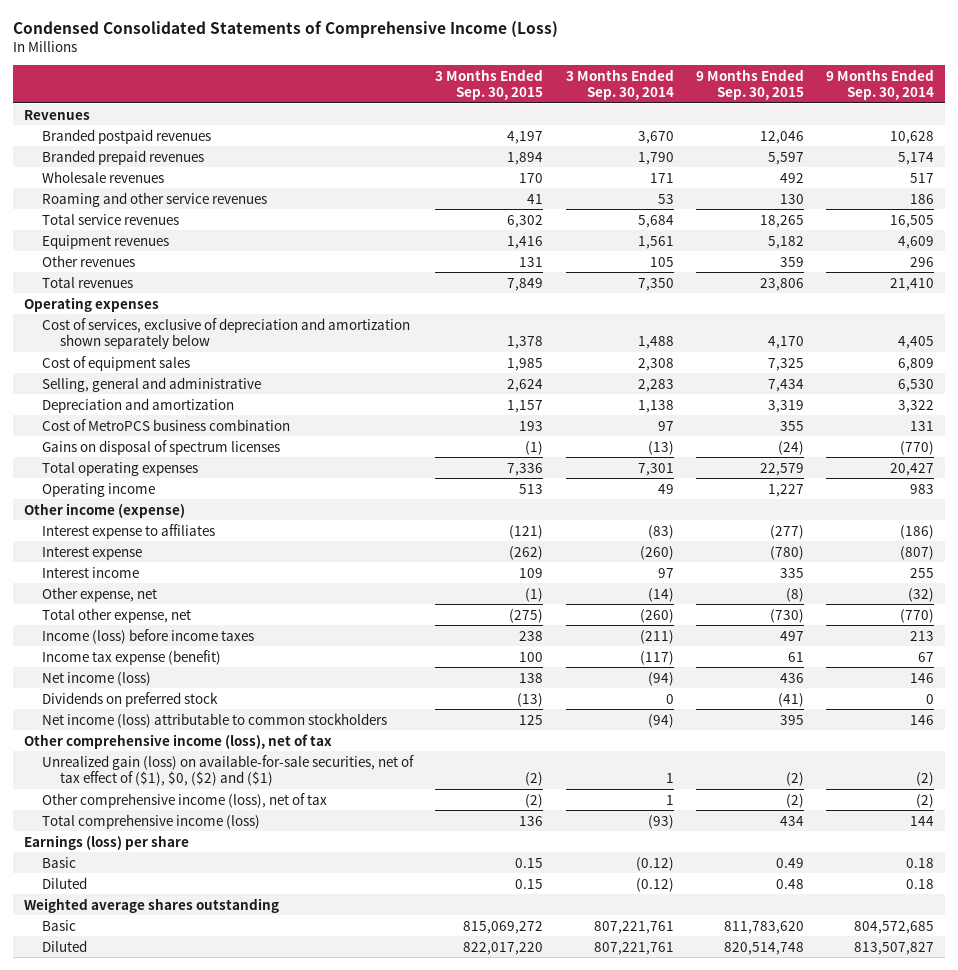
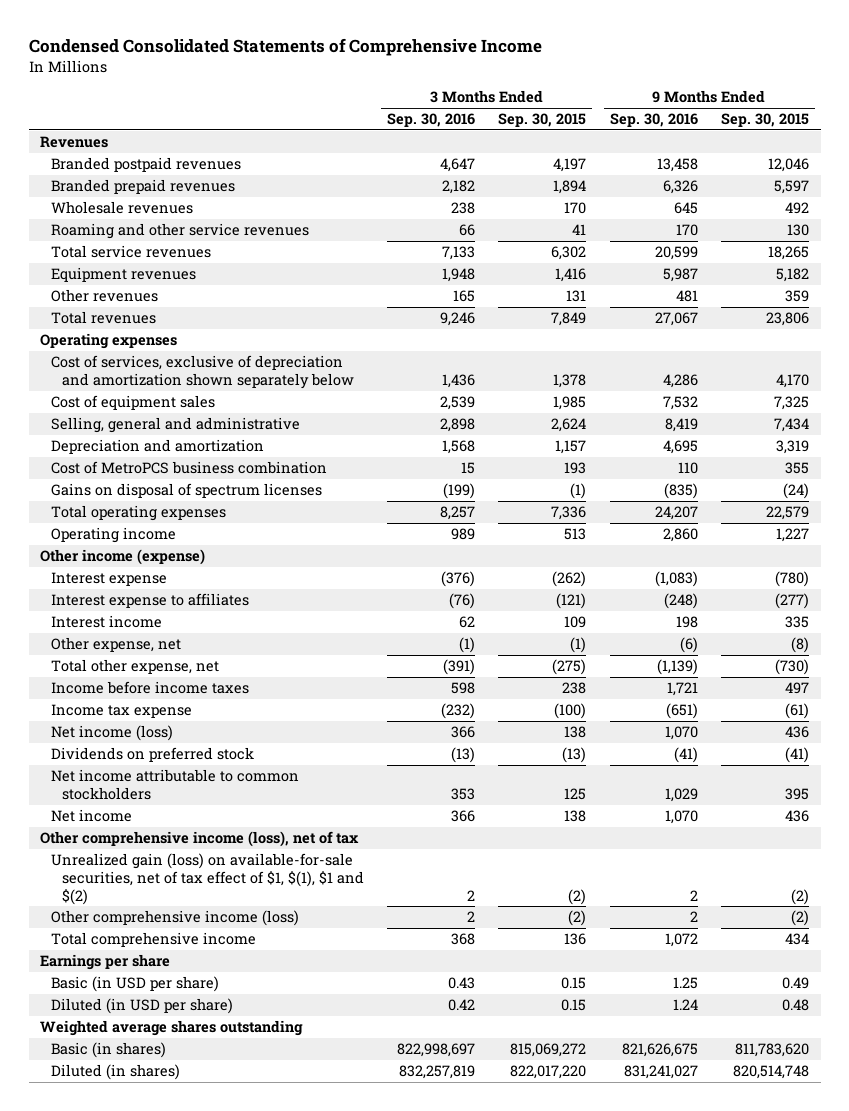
- Condensed Consolidated Statements of Comprehensive Income (Loss)
+ Condensed Consolidated Statements of Comprehensive Income
- | 3 Months Ended Sep. 30, 2015 | 3 Months Ended Sep. 30, 2014 | 9 Months Ended Sep. 30, 2015 | 9 Months Ended Sep. 30, 2014
+ | 3 Months Ended Sep. 30, 2016 | 3 Months Ended Sep. 30, 2015 | 9 Months Ended Sep. 30, 2016 | 9 Months Ended Sep. 30, 2015
moved down: Interest expense to affiliates | (76) | (121) | (248) | (277)
- Income (loss) before income taxes | 238 | (211) | 497 | 213
- Income tax expense (benefit) | 100 | (117) | 61 | 67
+ Income before income taxes | 598 | 238 | 1,721 | 497
+ Income tax expense | (232) | (100) | (651) | (61)
- Net income (loss) attributable to common stockholders | 125 | (94) | 395 | 146
+ Net income attributable to common stockholders | 353 | 125 | 1,029 | 395
+ Net income | 366 | 138 | 1,070 | 436
- Unrealized gain (loss) on available-for-sale securities, net of tax effect of ($1), $0, ($2) and ($1) | (2) | 1 | (2) | (2)
- Other comprehensive income (loss), net of tax | (2) | 1 | (2) | (2)
- Total comprehensive income (loss) | 136 | (93) | 434 | 144
- Earnings (loss) per share
- Basic | 0.15 | (0.12) | 0.49 | 0.18
- Diluted | 0.15 | (0.12) | 0.48 | 0.18
+ Unrealized gain (loss) on available-for-sale securities, net of tax effect of $1, $(1), $1 and $(2) | 2 | (2) | 2 | (2)
+ Other comprehensive income (loss) | 2 | (2) | 2 | (2)
+ Total comprehensive income | 368 | 136 | 1,072 | 434
+ Earnings per share
+ Basic (in USD per share) | 0.43 | 0.15 | 1.25 | 0.49
+ Diluted (in USD per share) | 0.42 | 0.15 | 1.24 | 0.48
- Basic | 815,069,272 | 807,221,761 | 811,783,620 | 804,572,685
- Diluted | 822,017,220 | 807,221,761 | 820,514,748 | 813,507,827
+ Basic (in shares) | 822,998,697 | 815,069,272 | 821,626,675 | 811,783,620
+ Diluted (in shares) | 832,257,819 | 822,017,220 | 831,241,027 | 820,514,748

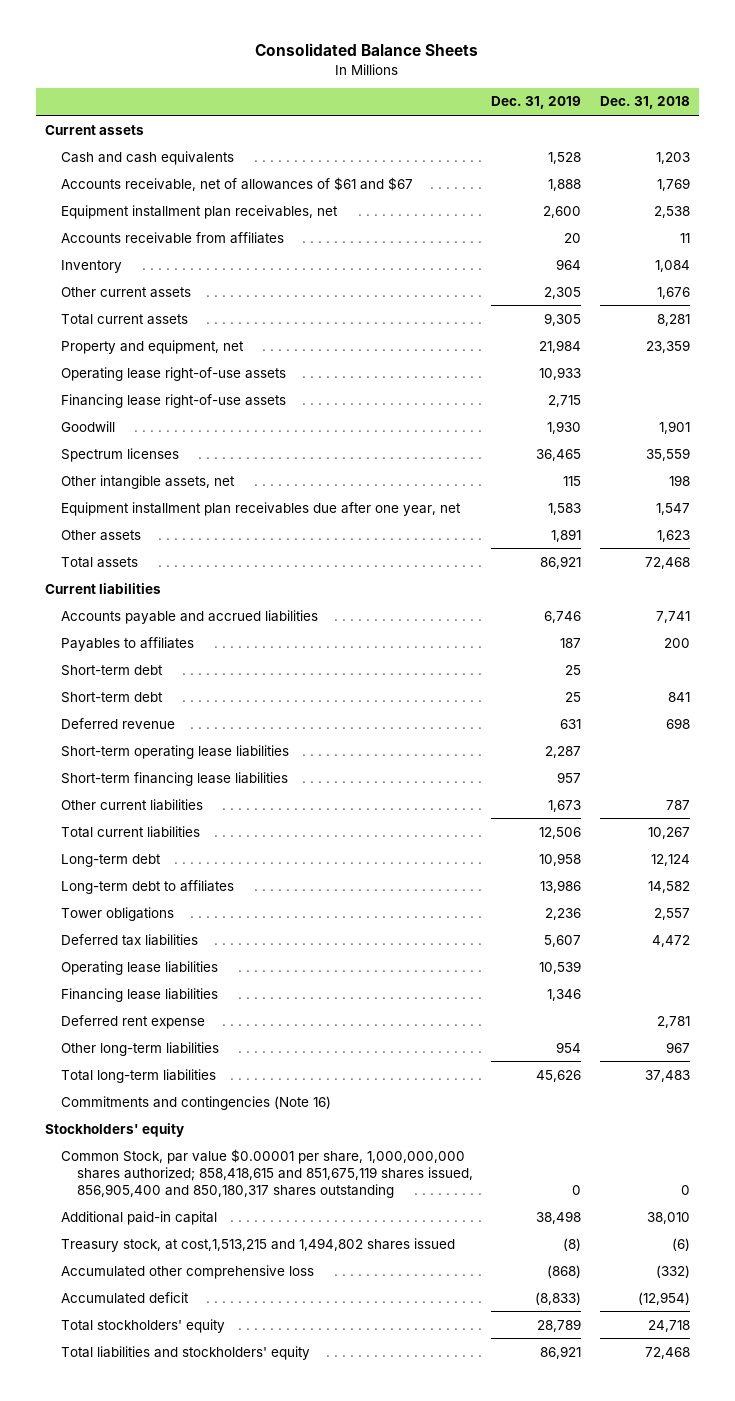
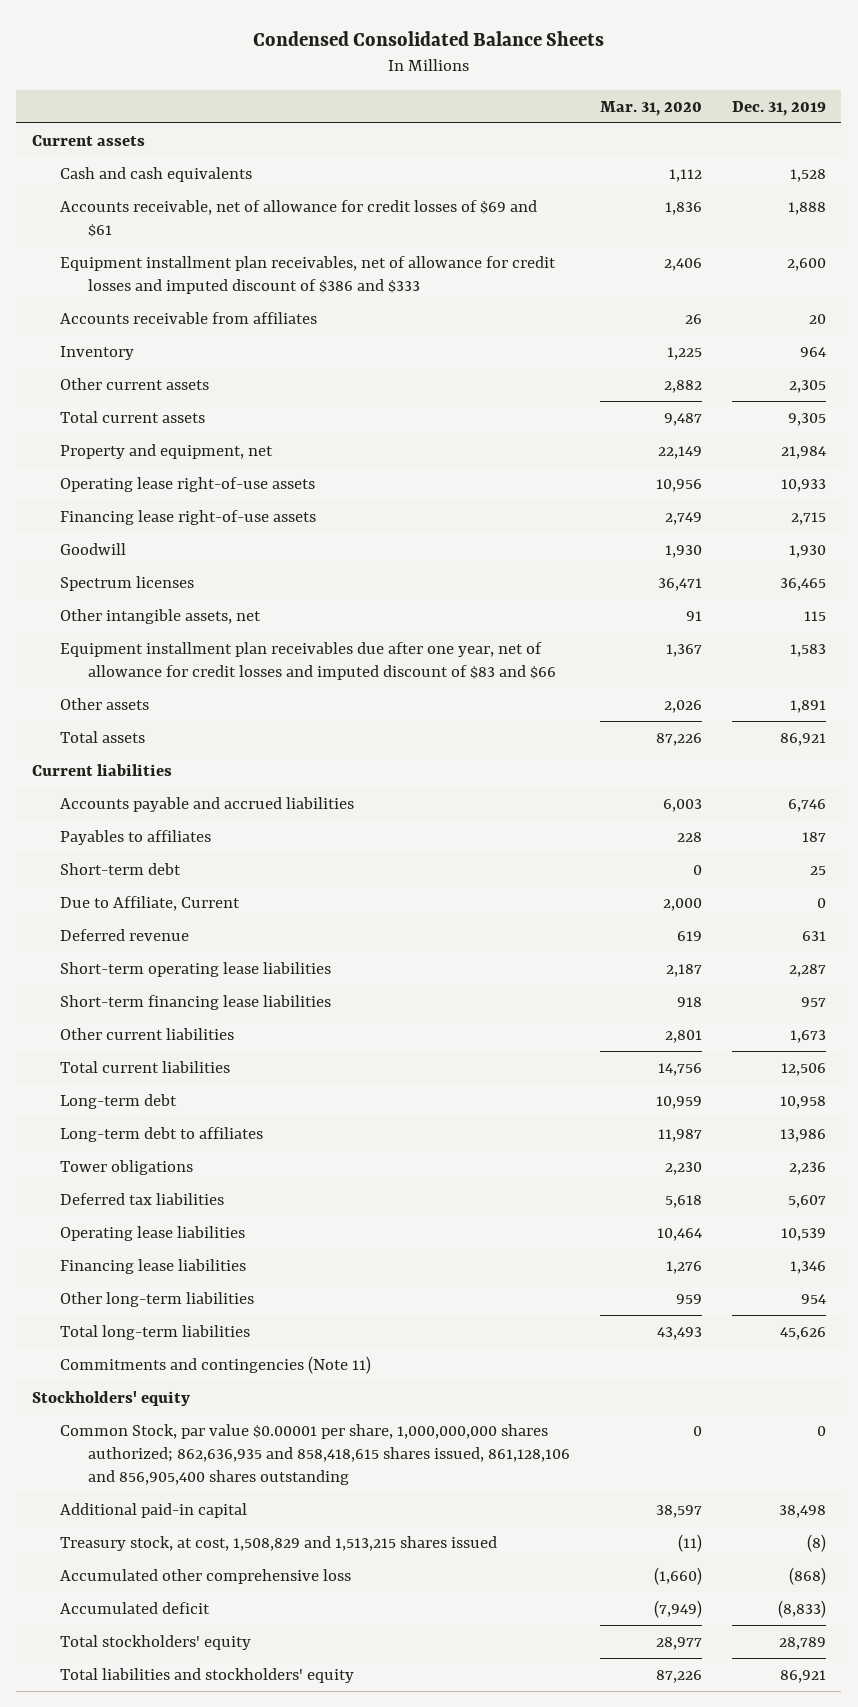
- Consolidated Balance Sheets
+ Condensed Consolidated Balance Sheets
- | Dec. 31, 2019 | Dec. 31, 2018
+ | Mar. 31, 2020 | Dec. 31, 2019
- Accounts receivable, net of allowances of $61 and $67 | 1,888 | 1,769
- Equipment installment plan receivables, net | 2,600 | 2,538
+ Accounts receivable, net of allowance for credit losses of $69 and $61 | 1,836 | 1,888
+ Equipment installment plan receivables, net of allowance for credit losses and imputed discount of $386 and $333 | 2,406 | 2,600
- Equipment installment plan receivables due after one year, net | 1,583 | 1,547
+ Equipment installment plan receivables due after one year, net of allowance for credit losses and imputed discount of $83 and $66 | 1,367 | 1,583
- Short-term debt | 25 | 841
+ Due to Affiliate, Current | 2,000 | 0
- Deferred rent expense | | 2,781
- Commitments and contingencies (Note 16)
+ Commitments and contingencies (Note 11)
- Common Stock, par value $0.00001 per share, 1,000,000,000 shares authorized; 858,418,615 and 851,675,119 shares issued, 856,905,400 and 850,180,317 shares outstanding | 0 | 0
+ Common Stock, par value $0.00001 per share, 1,000,000,000 shares authorized; 862,636,935 and 858,418,615 shares issued, 861,128,106 and 856,905,400 shares outstanding | 0 | 0
- Treasury stock, at cost,1,513,215 and 1,494,802 shares issued | (8) | (6)
+ Treasury stock, at cost, 1,508,829 and 1,513,215 shares issued | (11) | (8)

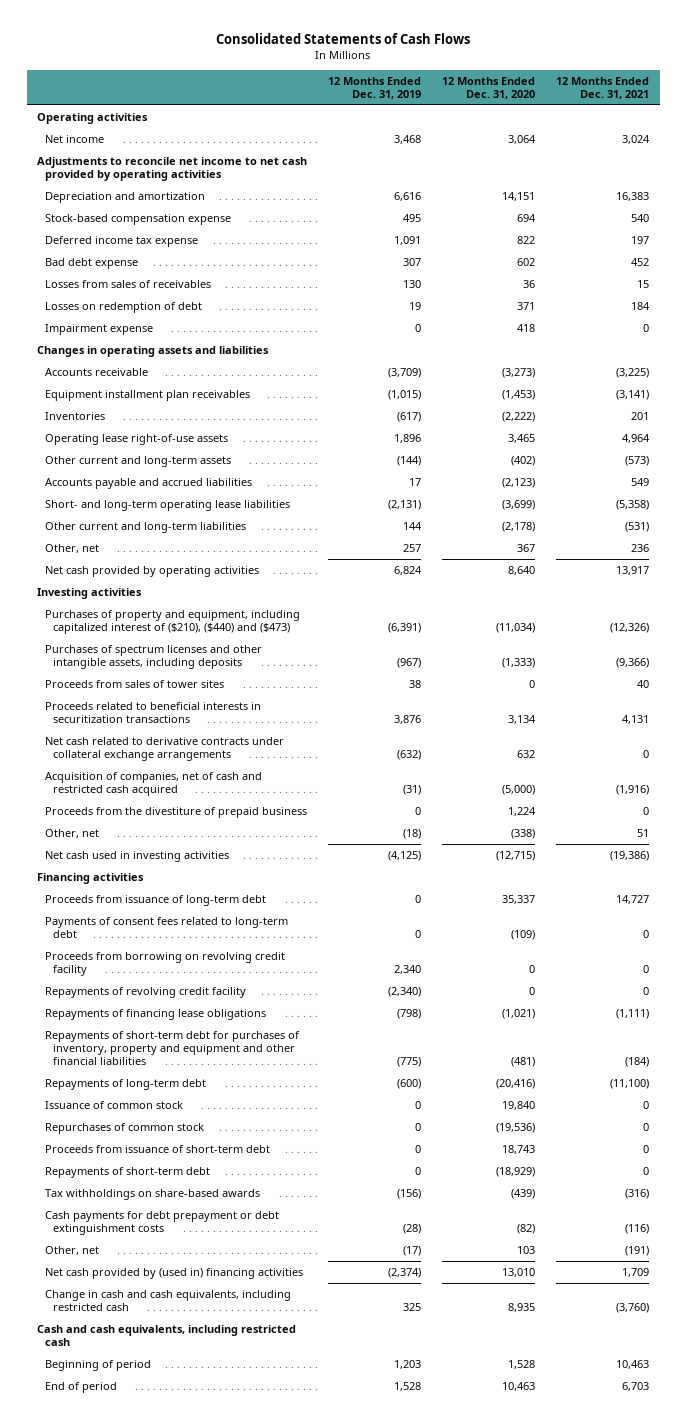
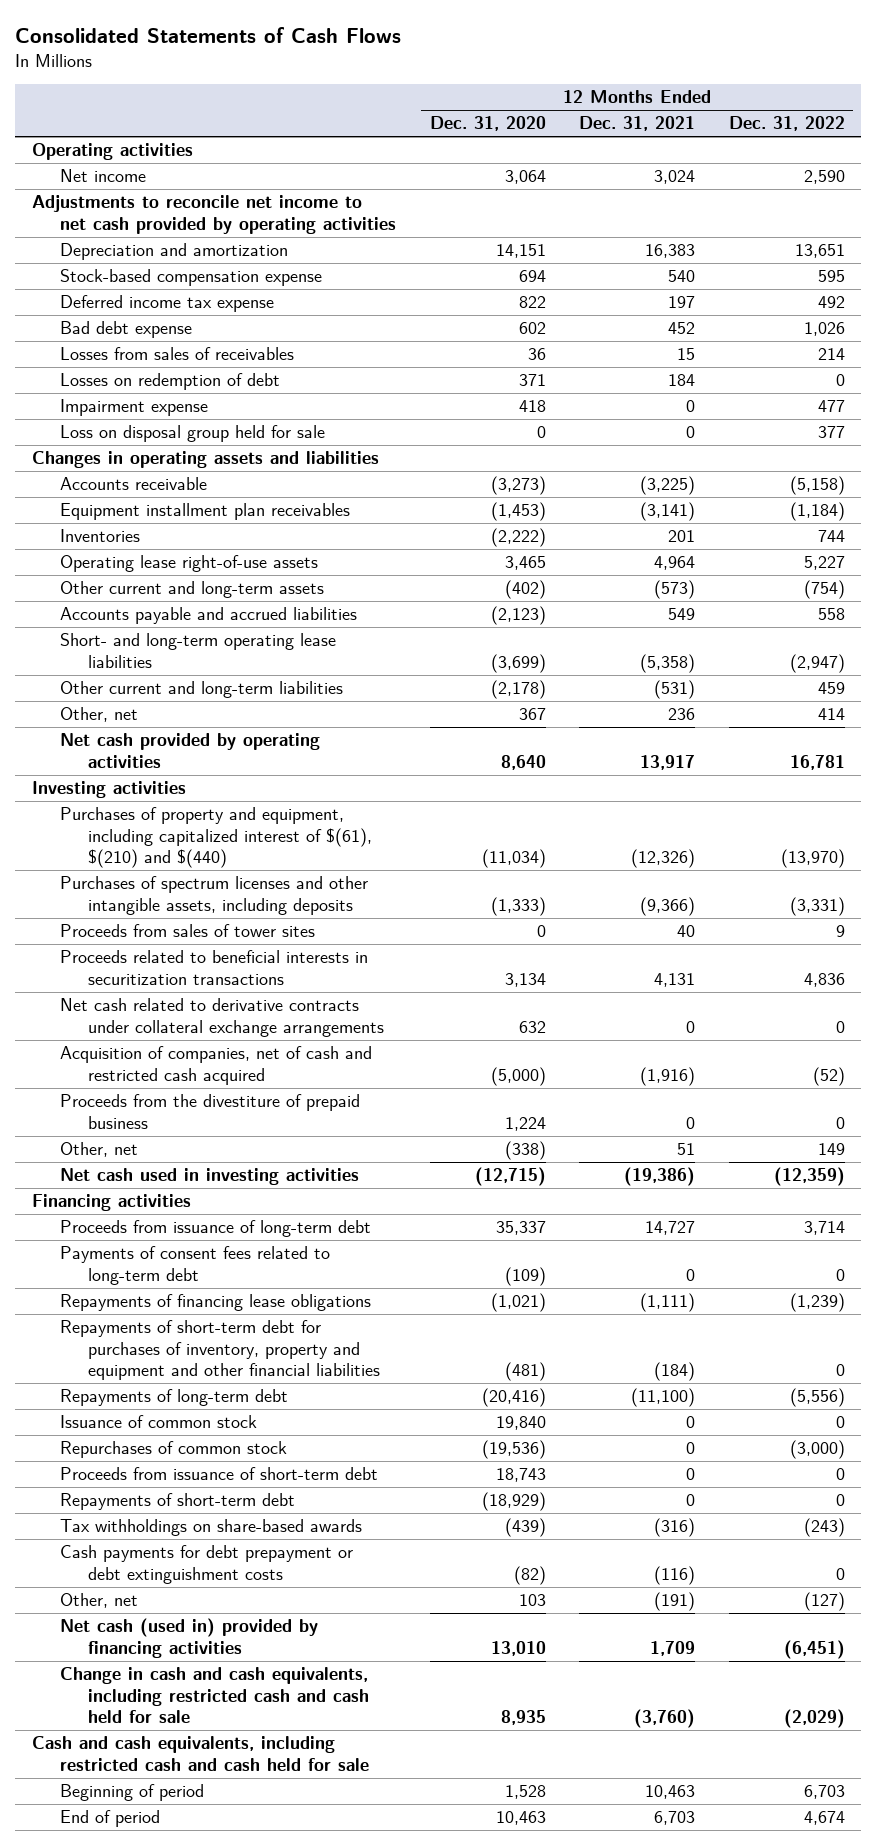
- | 12 Months Ended Dec. 31, 2019 | 12 Months Ended Dec. 31, 2020 | 12 Months Ended Dec. 31, 2021
+ | 12 Months Ended Dec. 31, 2020 | 12 Months Ended Dec. 31, 2021 | 12 Months Ended Dec. 31, 2022
+ Loss on disposal group held for sale | 0 | 0 | 377
- Purchases of property and equipment, including capitalized interest of ($210), ($440) and ($473) | (6,391) | (11,034) | (12,326)
+ Purchases of property and equipment, including capitalized interest of $(61), $(210) and $(440) | (11,034) | (12,326) | (13,970)
- Proceeds from borrowing on revolving credit facility | 2,340 | 0 | 0
- Repayments of revolving credit facility | (2,340) | 0 | 0
- Net cash provided by (used in) financing activities | (2,374) | 13,010 | 1,709
- Change in cash and cash equivalents, including restricted cash | 325 | 8,935 | (3,760)
- Cash and cash equivalents, including restricted cash
+ Net cash (used in) provided by financing activities | 13,010 | 1,709 | (6,451)
+ Change in cash and cash equivalents, including restricted cash and cash held for sale | 8,935 | (3,760) | (2,029)
+ Cash and cash equivalents, including restricted cash and cash held for sale

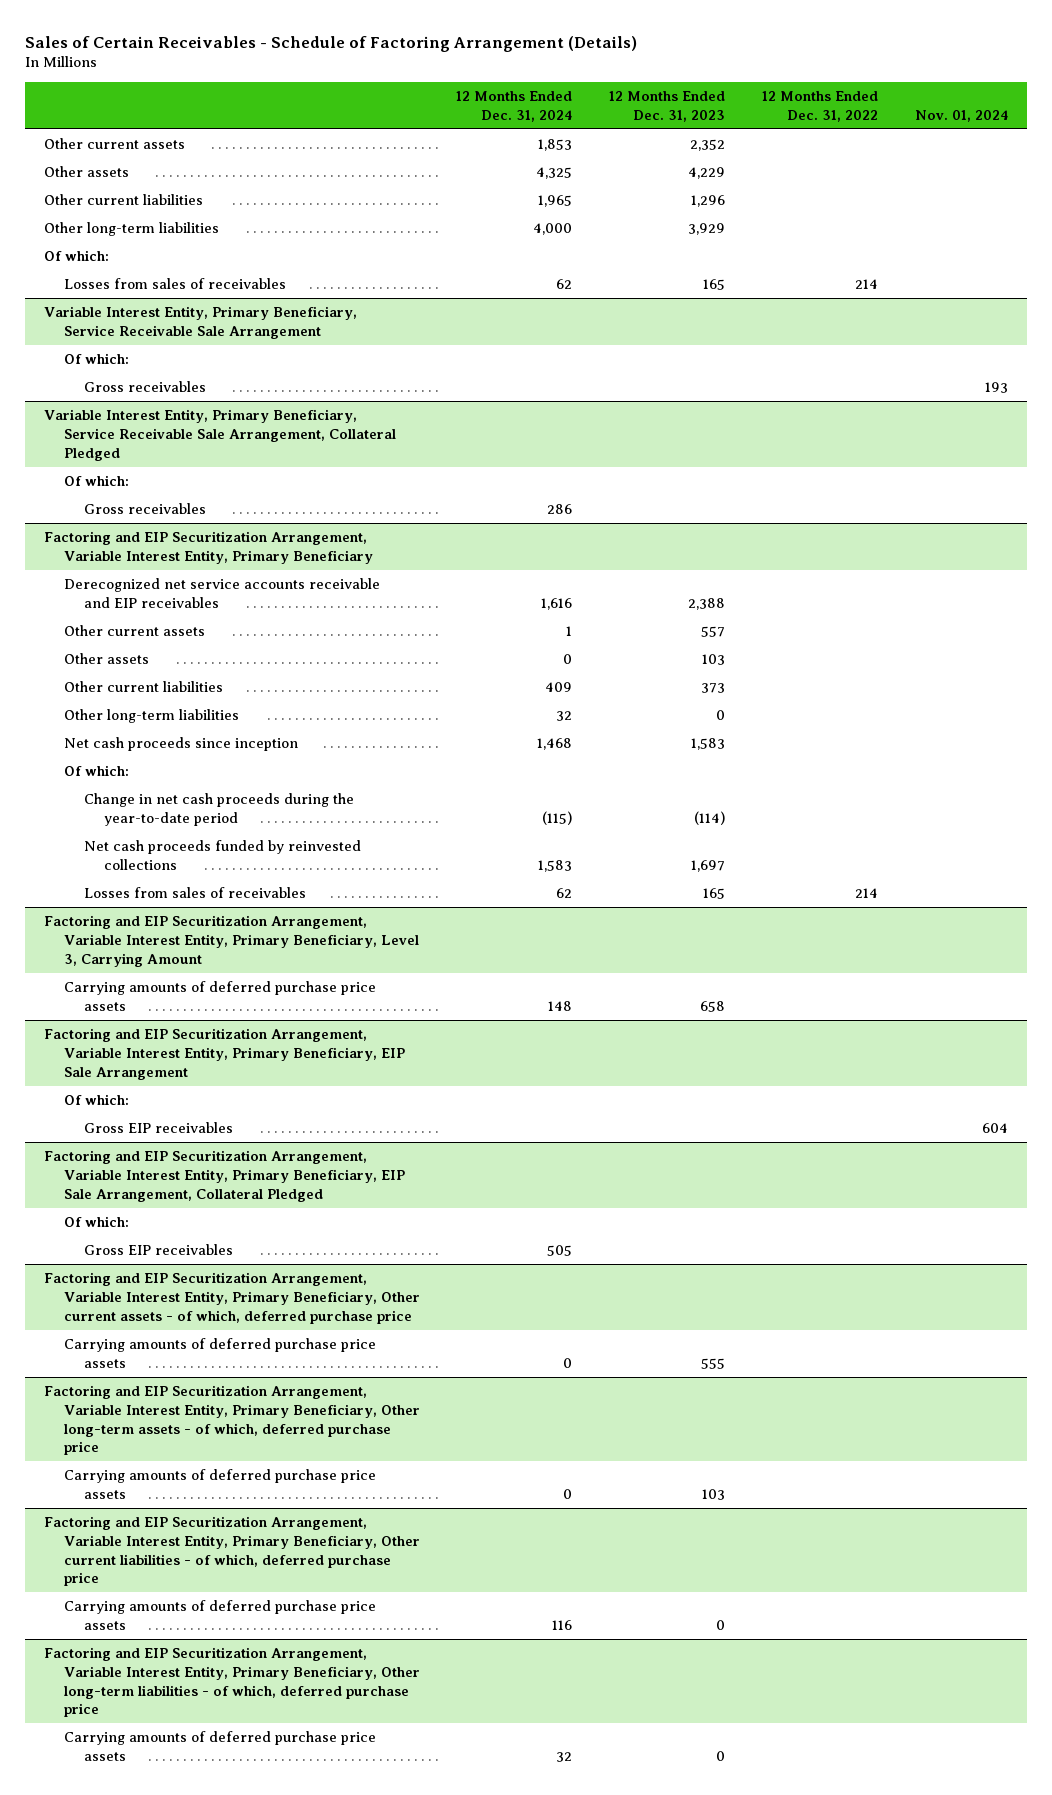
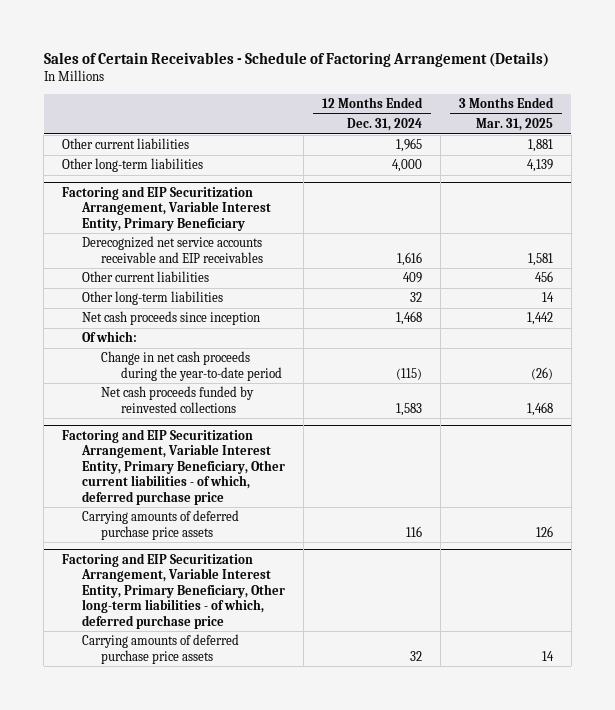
- | 12 Months Ended Dec. 31, 2024 | 12 Months Ended Dec. 31, 2023 | 12 Months Ended Dec. 31, 2022 | Nov. 01, 2024
+ | 12 Months Ended Dec. 31, 2024 | 3 Months Ended Mar. 31, 2025
- Other current assets | 1,853 | 2,352 | |
- Other assets | 4,325 | 4,229 | |
- Of which:
- Losses from sales of receivables | 62 | 165 | 214 |
- Variable Interest Entity, Primary Beneficiary, Service Receivable Sale Arrangement
- Of which:
- Gross receivables | | | | 193
- Variable Interest Entity, Primary Beneficiary, Service Receivable Sale Arrangement, Collateral Pledged
- Of which:
- Gross receivables | 286 | | |
@ Factoring and EIP Securitization Arrangement, Variable Interest Entity, Primary Beneficiary
- Other current assets | 1 | 557 | |
- Other assets | 0 | 103 | |
- Losses from sales of receivables | 62 | 165 | 214 |
- Factoring and EIP Securitization Arrangement, Variable Interest Entity, Primary Beneficiary, Level 3, Carrying Amount
- Carrying amounts of deferred purchase price assets | 148 | 658 | |
- Factoring and EIP Securitization Arrangement, Variable Interest Entity, Primary Beneficiary, EIP Sale Arrangement
- Of which:
- Gross EIP receivables | | | | 604
- Factoring and EIP Securitization Arrangement, Variable Interest Entity, Primary Beneficiary, EIP Sale Arrangement, Collateral Pledged
- Of which:
- Gross EIP receivables | 505 | | |
- Factoring and EIP Securitization Arrangement, Variable Interest Entity, Primary Beneficiary, Other current assets - of which, deferred purchase price
- Carrying amounts of deferred purchase price assets | 0 | 555 | |
- Factoring and EIP Securitization Arrangement, Variable Interest Entity, Primary Beneficiary, Other long-term assets - of which, deferred purchase price
- Carrying amounts of deferred purchase price assets | 0 | 103 | |

